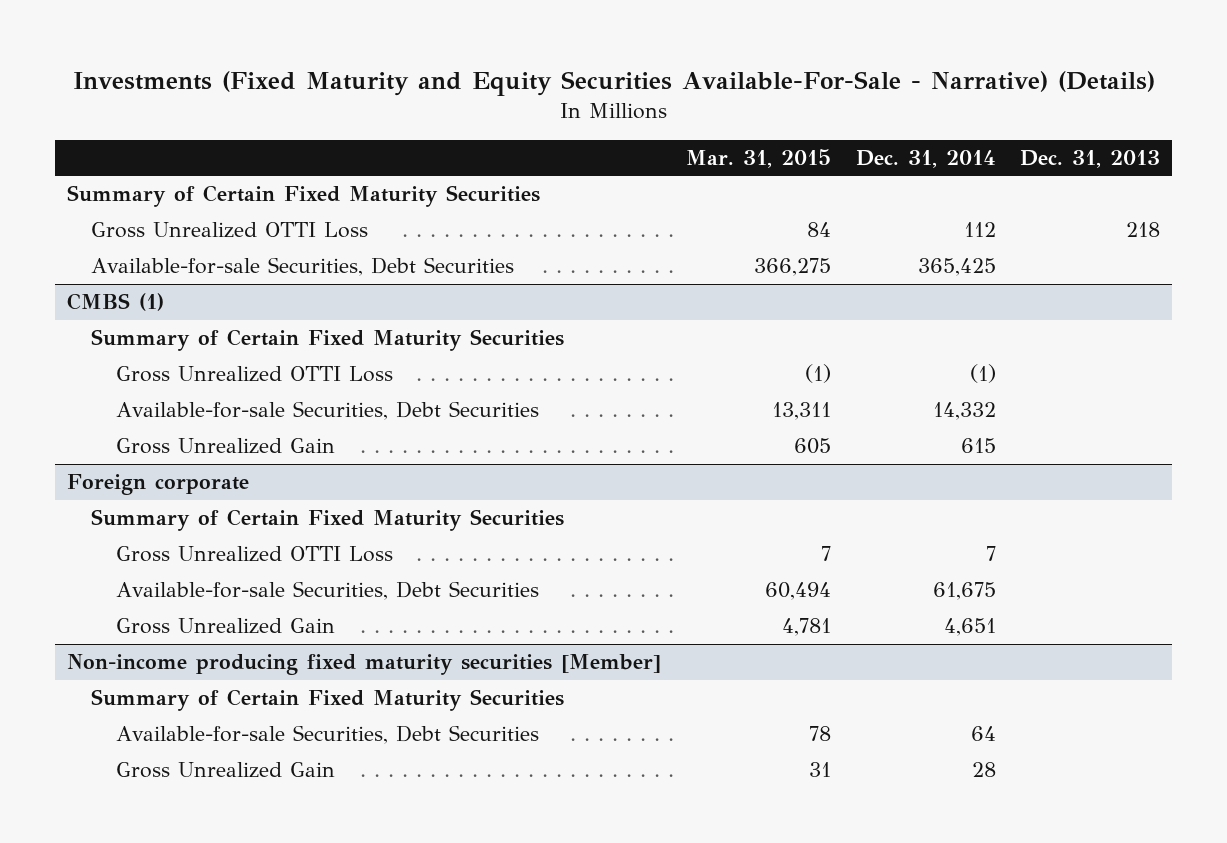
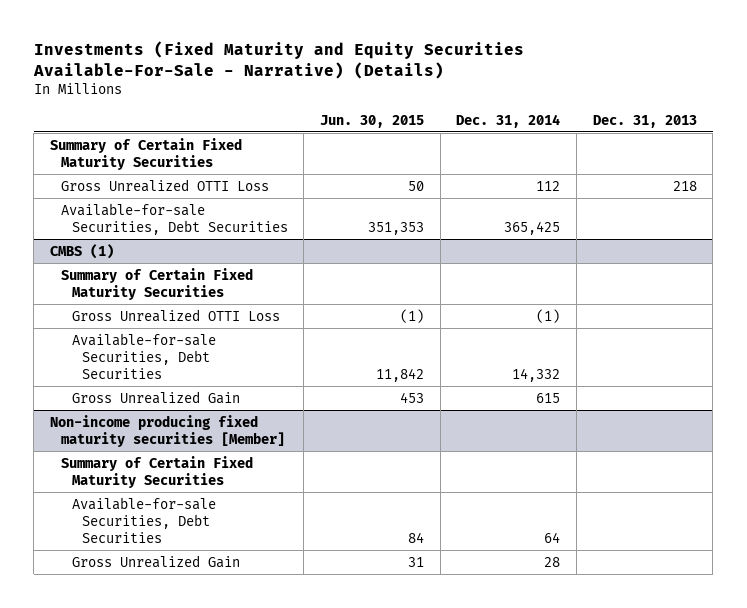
- | Mar. 31, 2015 | Dec. 31, 2014 | Dec. 31, 2013
+ | Jun. 30, 2015 | Dec. 31, 2014 | Dec. 31, 2013
- Foreign corporate
- Summary of Certain Fixed Maturity Securities
- Gross Unrealized OTTI Loss | 7 | 7 |
- Available-for-sale Securities, Debt Securities | 60,494 | 61,675 |
- Gross Unrealized Gain | 4,781 | 4,651 |

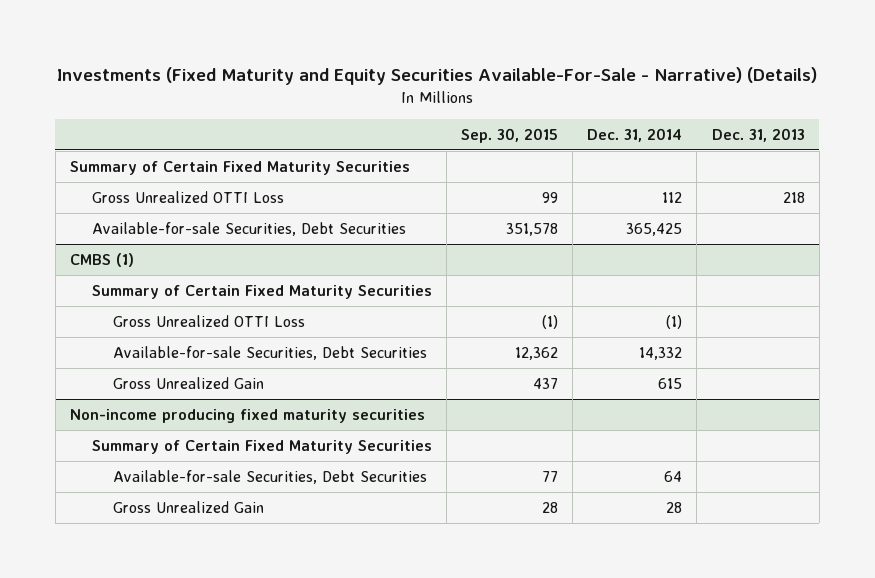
- | Jun. 30, 2015 | Dec. 31, 2014 | Dec. 31, 2013
+ | Sep. 30, 2015 | Dec. 31, 2014 | Dec. 31, 2013
- Non-income producing fixed maturity securities [Member]
+ Non-income producing fixed maturity securities

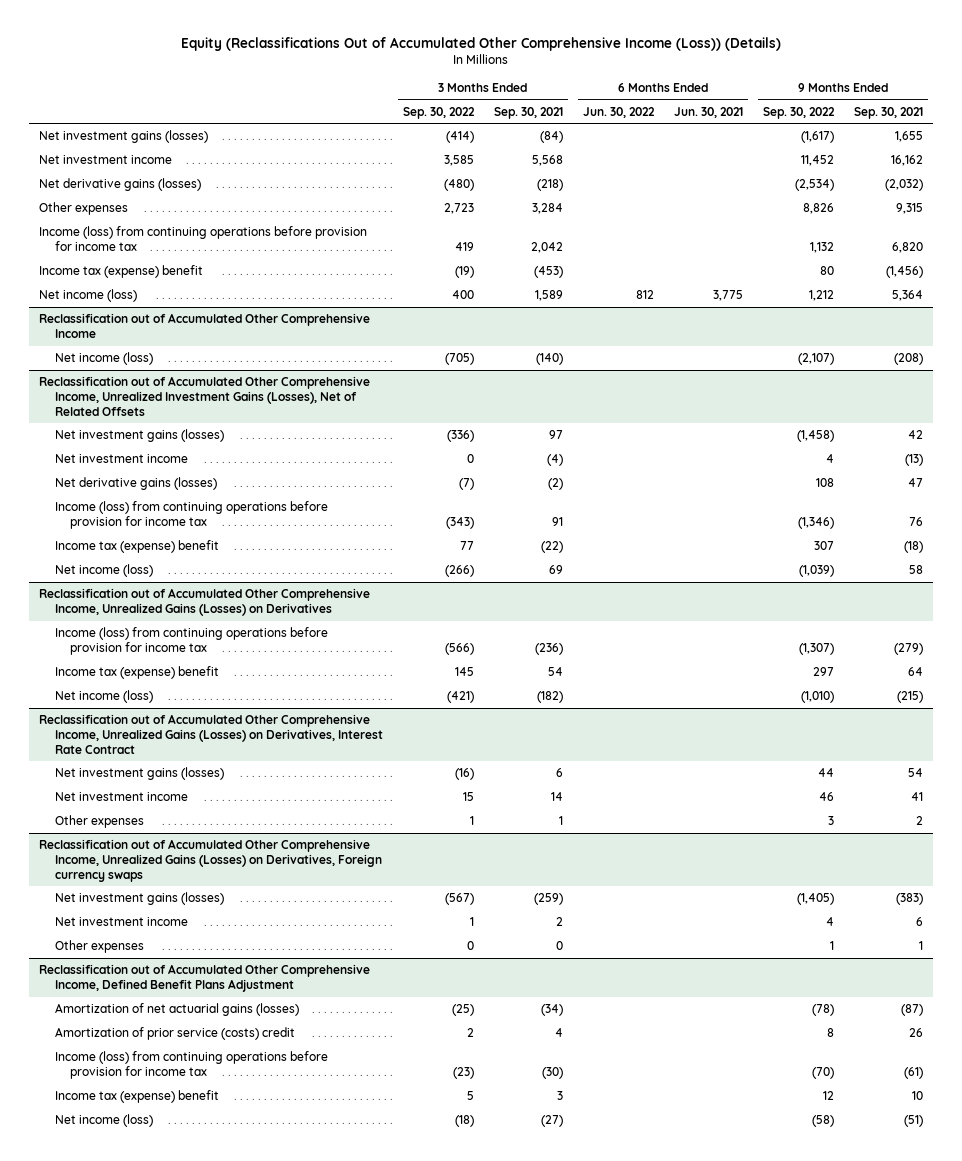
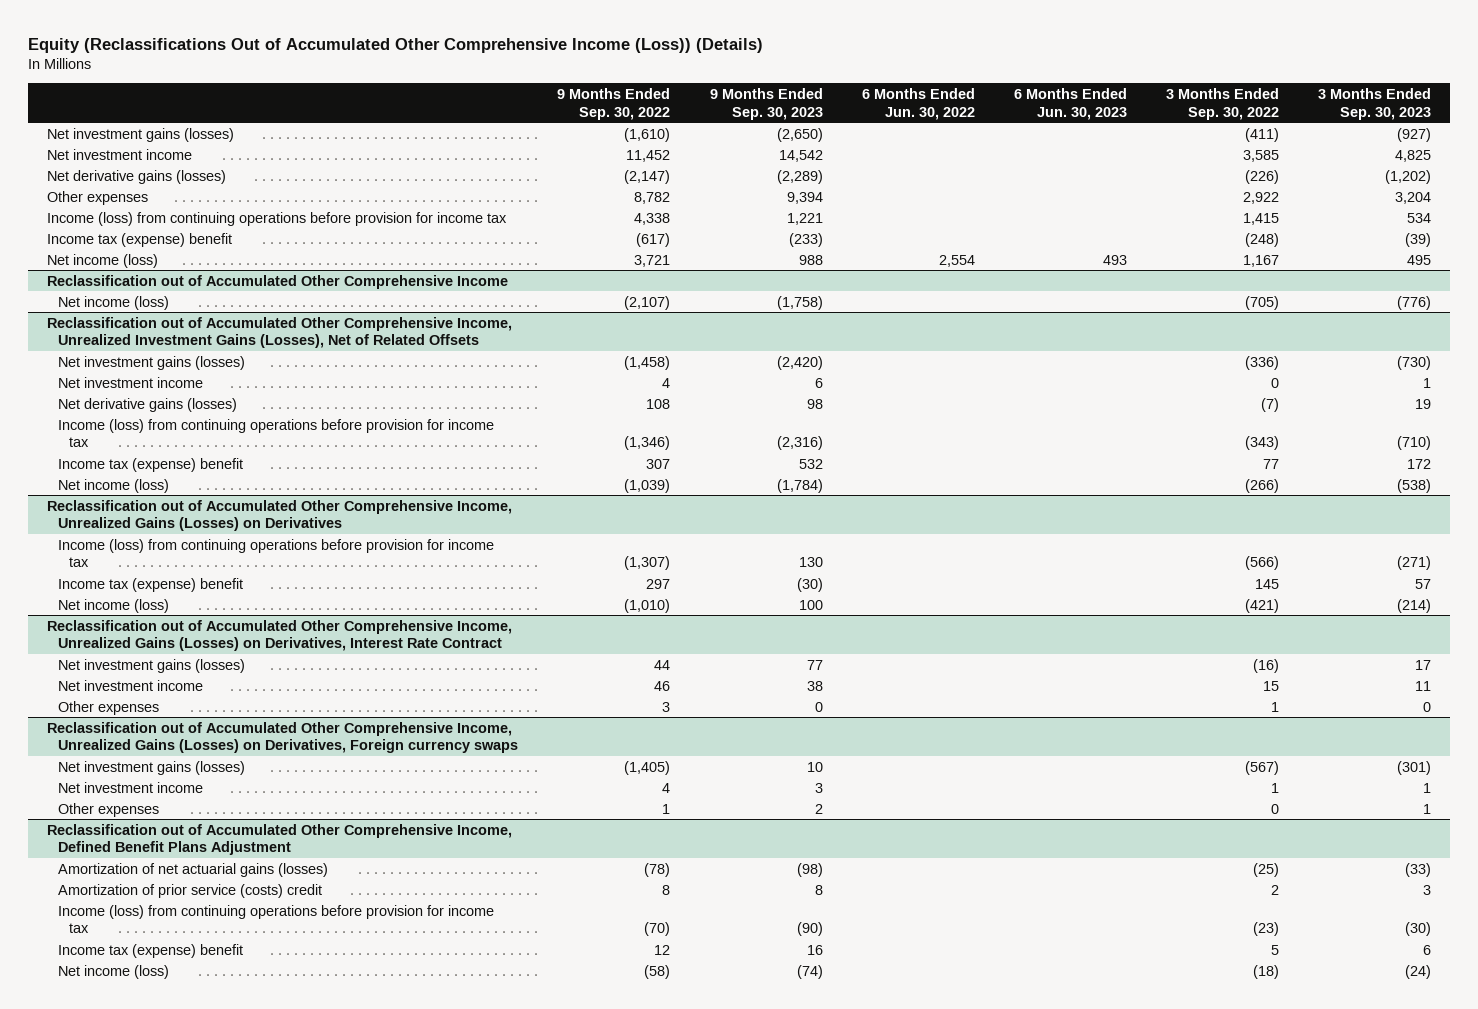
- | 3 Months Ended Sep. 30, 2022 | 3 Months Ended Sep. 30, 2021 | 6 Months Ended Jun. 30, 2022 | 6 Months Ended Jun. 30, 2021 | 9 Months Ended Sep. 30, 2022 | 9 Months Ended Sep. 30, 2021
+ | 9 Months Ended Sep. 30, 2022 | 9 Months Ended Sep. 30, 2023 | 6 Months Ended Jun. 30, 2022 | 6 Months Ended Jun. 30, 2023 | 3 Months Ended Sep. 30, 2022 | 3 Months Ended Sep. 30, 2023
- Net investment gains (losses) | (414) | (84) | | | (1,617) | 1,655
+ Net investment gains (losses) | (1,610) | (2,650) | | | (411) | (927)
- Net derivative gains (losses) | (480) | (218) | | | (2,534) | (2,032)
- Other expenses | 2,723 | 3,284 | | | 8,826 | 9,315
- Income (loss) from continuing operations before provision for income tax | 419 | 2,042 | | | 1,132 | 6,820
- Income tax (expense) benefit | (19) | (453) | | | 80 | (1,456)
- Net income (loss) | 400 | 1,589 | 812 | 3,775 | 1,212 | 5,364
+ Net derivative gains (losses) | (2,147) | (2,289) | | | (226) | (1,202)
+ Other expenses | 8,782 | 9,394 | | | 2,922 | 3,204
+ Income (loss) from continuing operations before provision for income tax | 4,338 | 1,221 | | | 1,415 | 534
+ Income tax (expense) benefit | (617) | (233) | | | (248) | (39)
+ Net income (loss) | 3,721 | 988 | 2,554 | 493 | 1,167 | 495

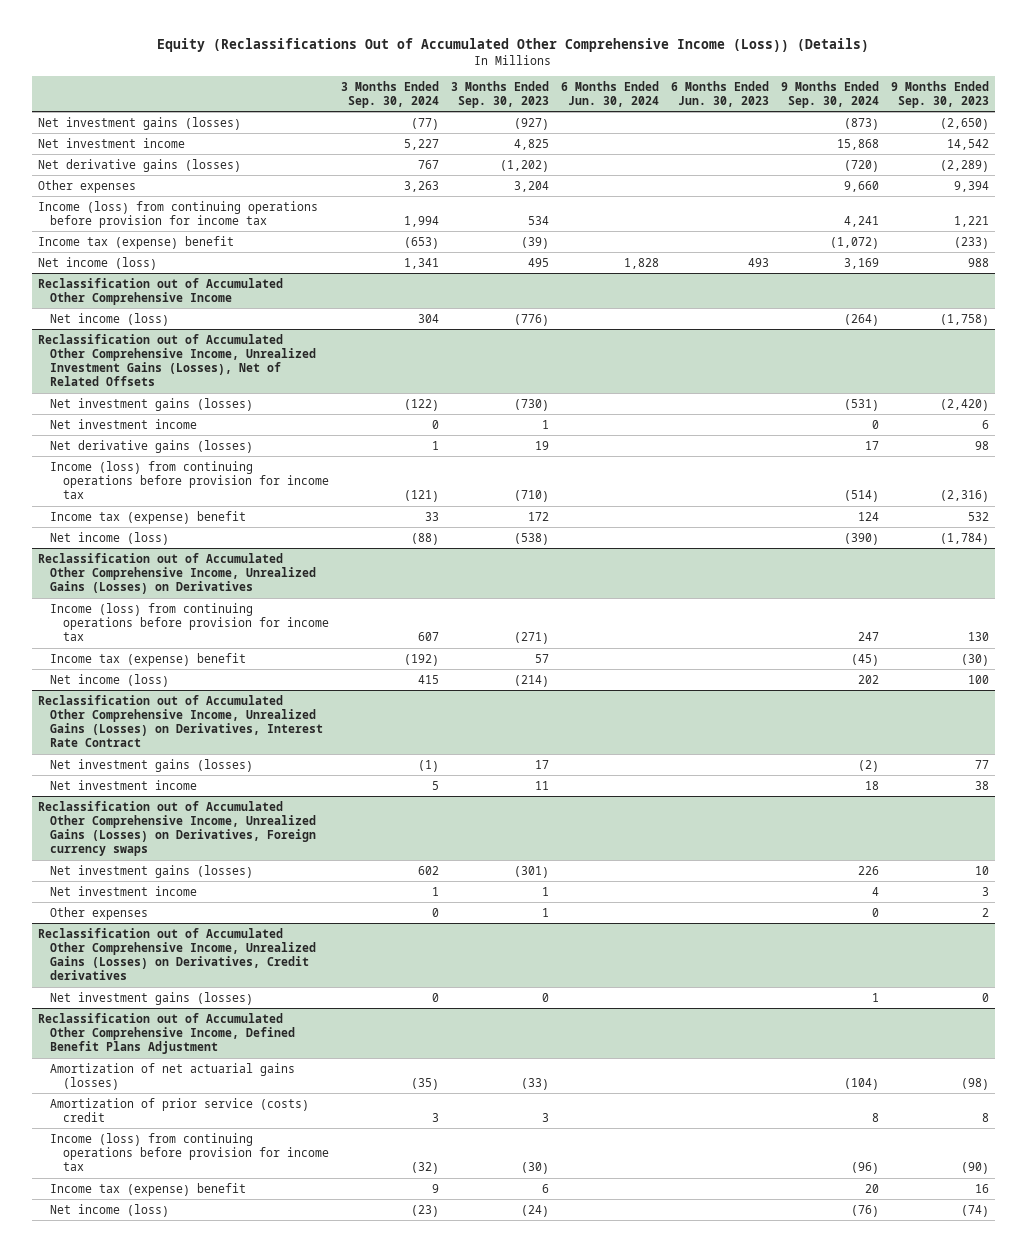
- | 9 Months Ended Sep. 30, 2022 | 9 Months Ended Sep. 30, 2023 | 6 Months Ended Jun. 30, 2022 | 6 Months Ended Jun. 30, 2023 | 3 Months Ended Sep. 30, 2022 | 3 Months Ended Sep. 30, 2023
+ | 3 Months Ended Sep. 30, 2024 | 3 Months Ended Sep. 30, 2023 | 6 Months Ended Jun. 30, 2024 | 6 Months Ended Jun. 30, 2023 | 9 Months Ended Sep. 30, 2024 | 9 Months Ended Sep. 30, 2023
@ Reclassification out of Accumulated Other Comprehensive Income, Unrealized Gains (Losses) on Derivatives, Interest Rate Contract
- Other expenses | 3 | 0 | | | 1 | 0
+ Reclassification out of Accumulated Other Comprehensive Income, Unrealized Gains (Losses) on Derivatives, Credit derivatives
+ Net investment gains (losses) | 0 | 0 | | | 1 | 0

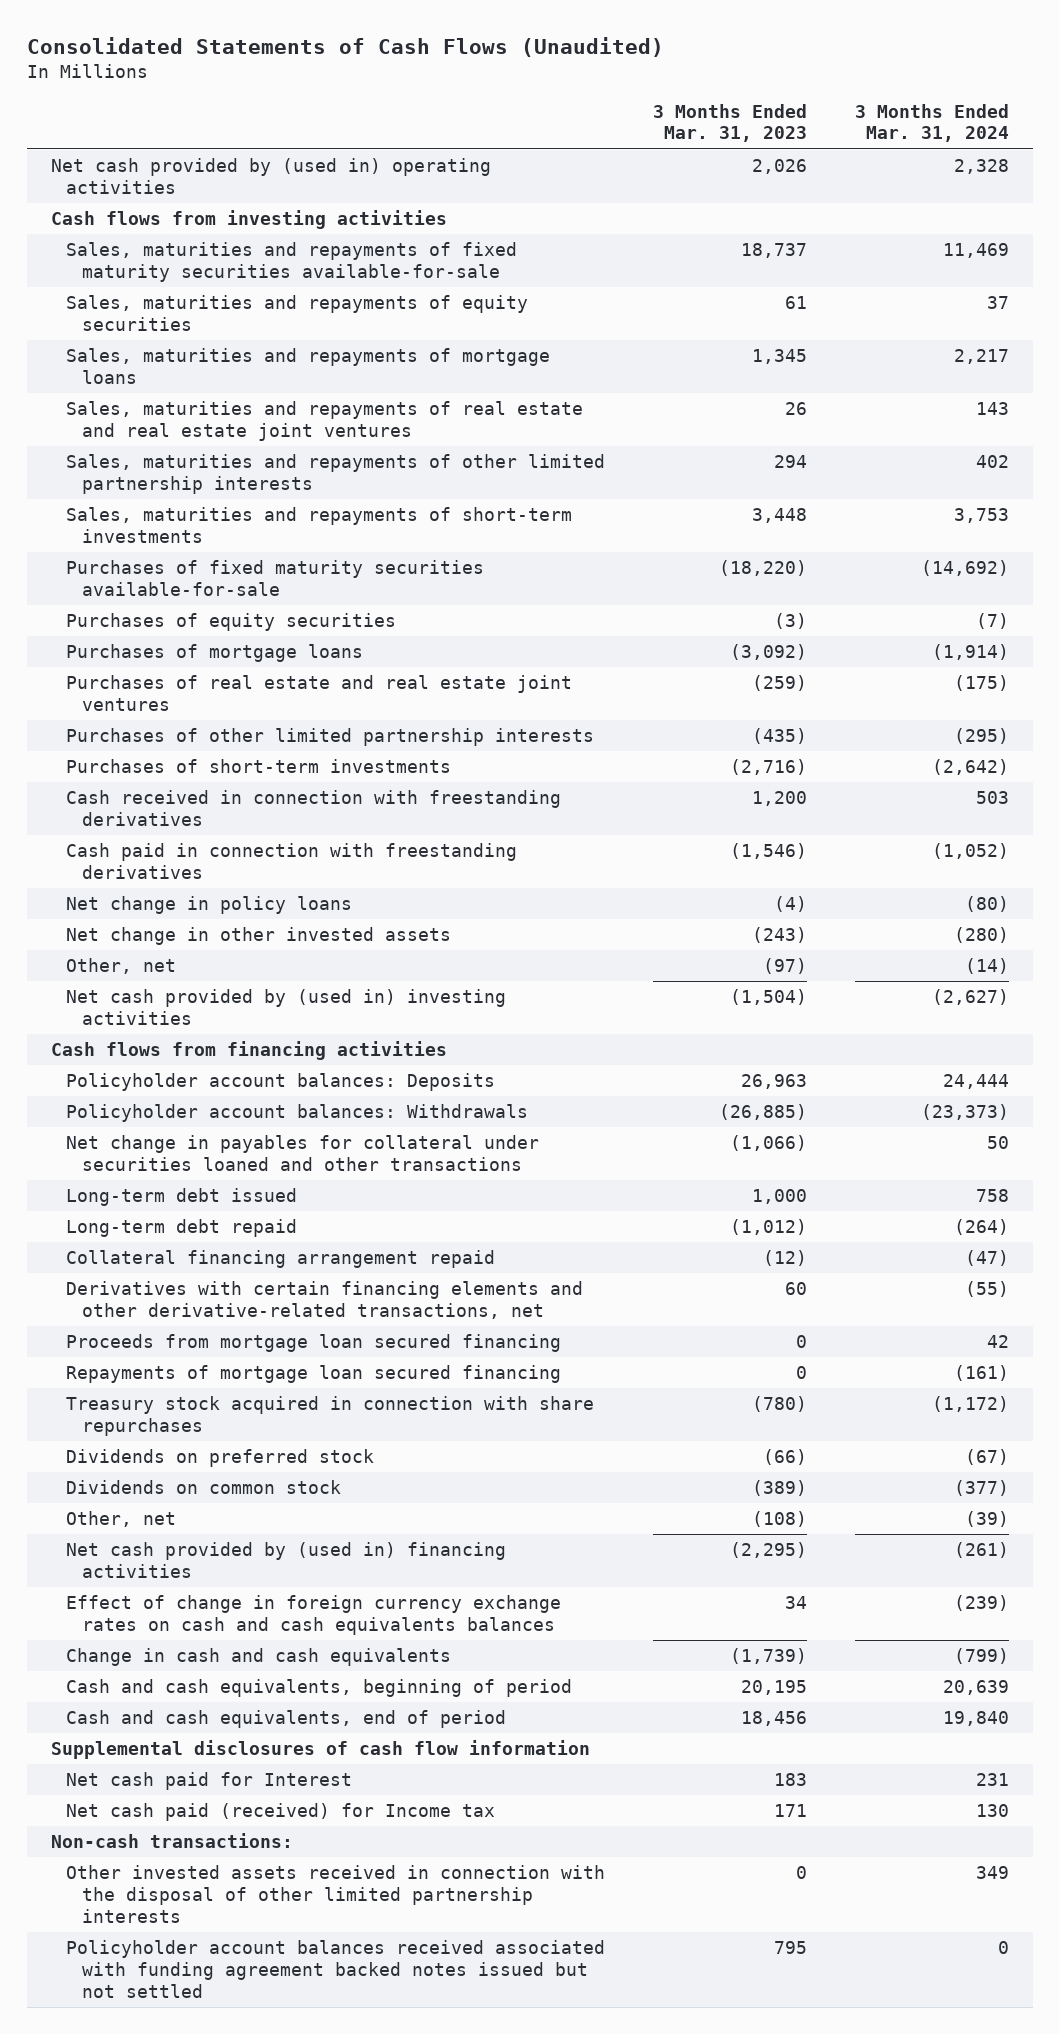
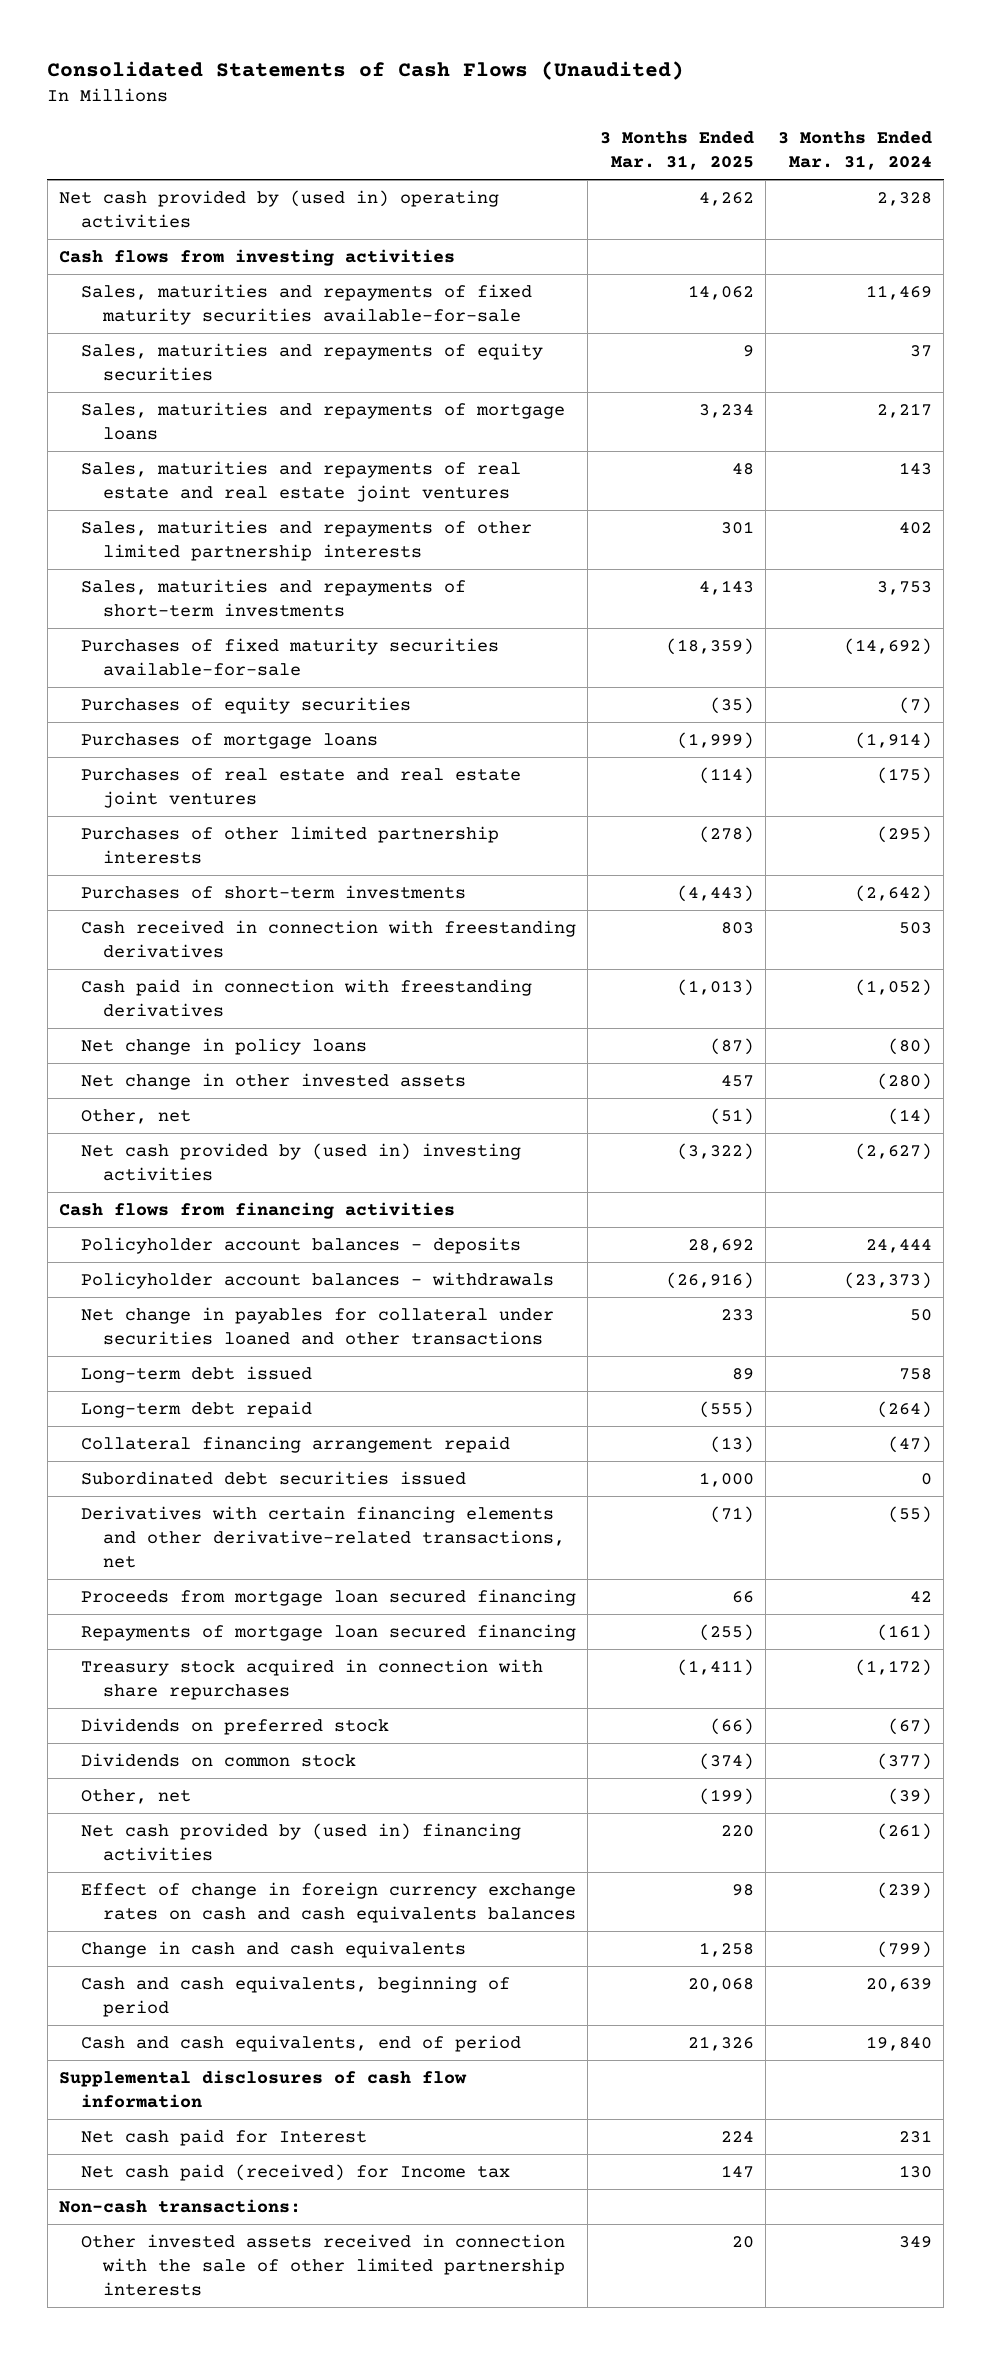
- | 3 Months Ended Mar. 31, 2023 | 3 Months Ended Mar. 31, 2024
+ | 3 Months Ended Mar. 31, 2025 | 3 Months Ended Mar. 31, 2024
- Policyholder account balances: Deposits | 26,963 | 24,444
- Policyholder account balances: Withdrawals | (26,885) | (23,373)
+ Policyholder account balances - deposits | 28,692 | 24,444
+ Policyholder account balances - withdrawals | (26,916) | (23,373)
+ Subordinated debt securities issued | 1,000 | 0
- Other invested assets received in connection with the disposal of other limited partnership interests | 0 | 349
- Policyholder account balances received associated with funding agreement backed notes issued but not settled | 795 | 0
+ Other invested assets received in connection with the sale of other limited partnership interests | 20 | 349

